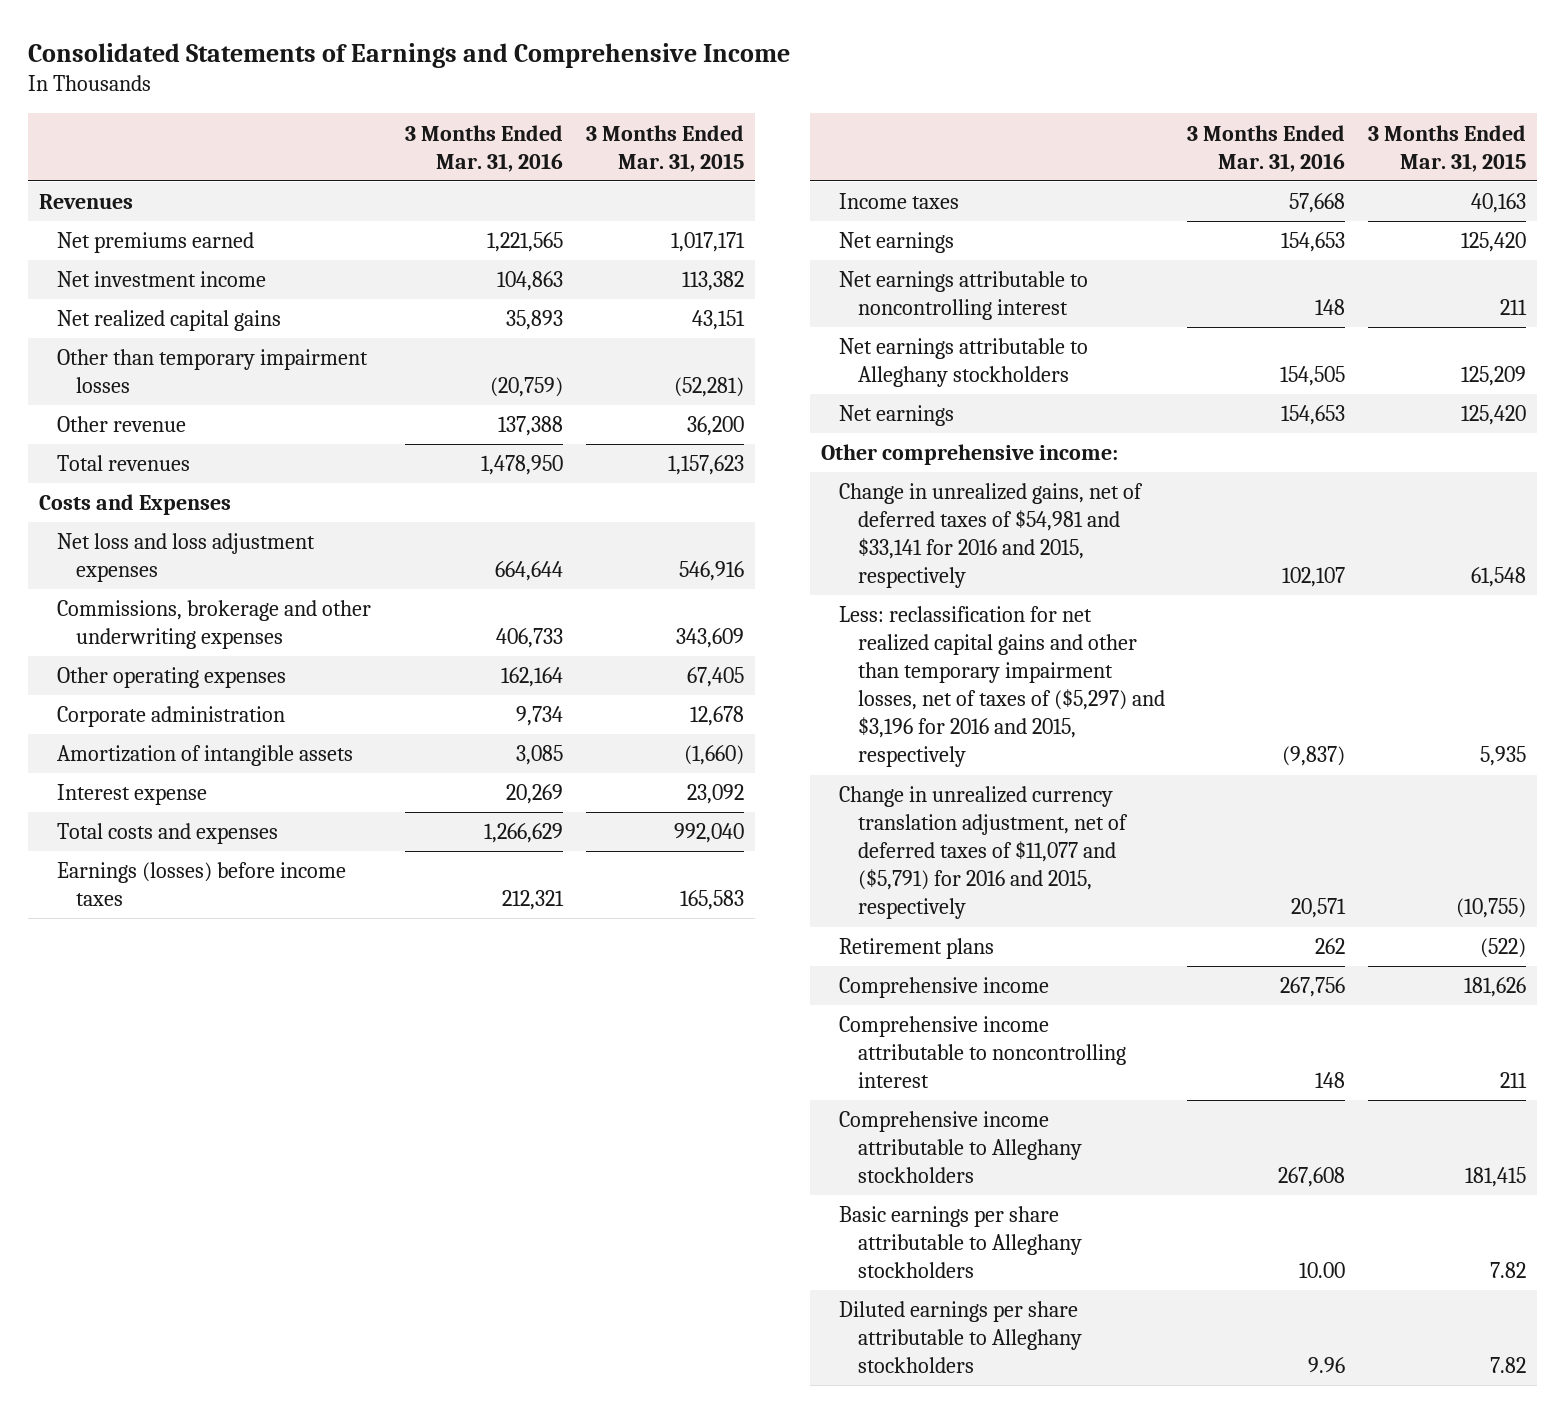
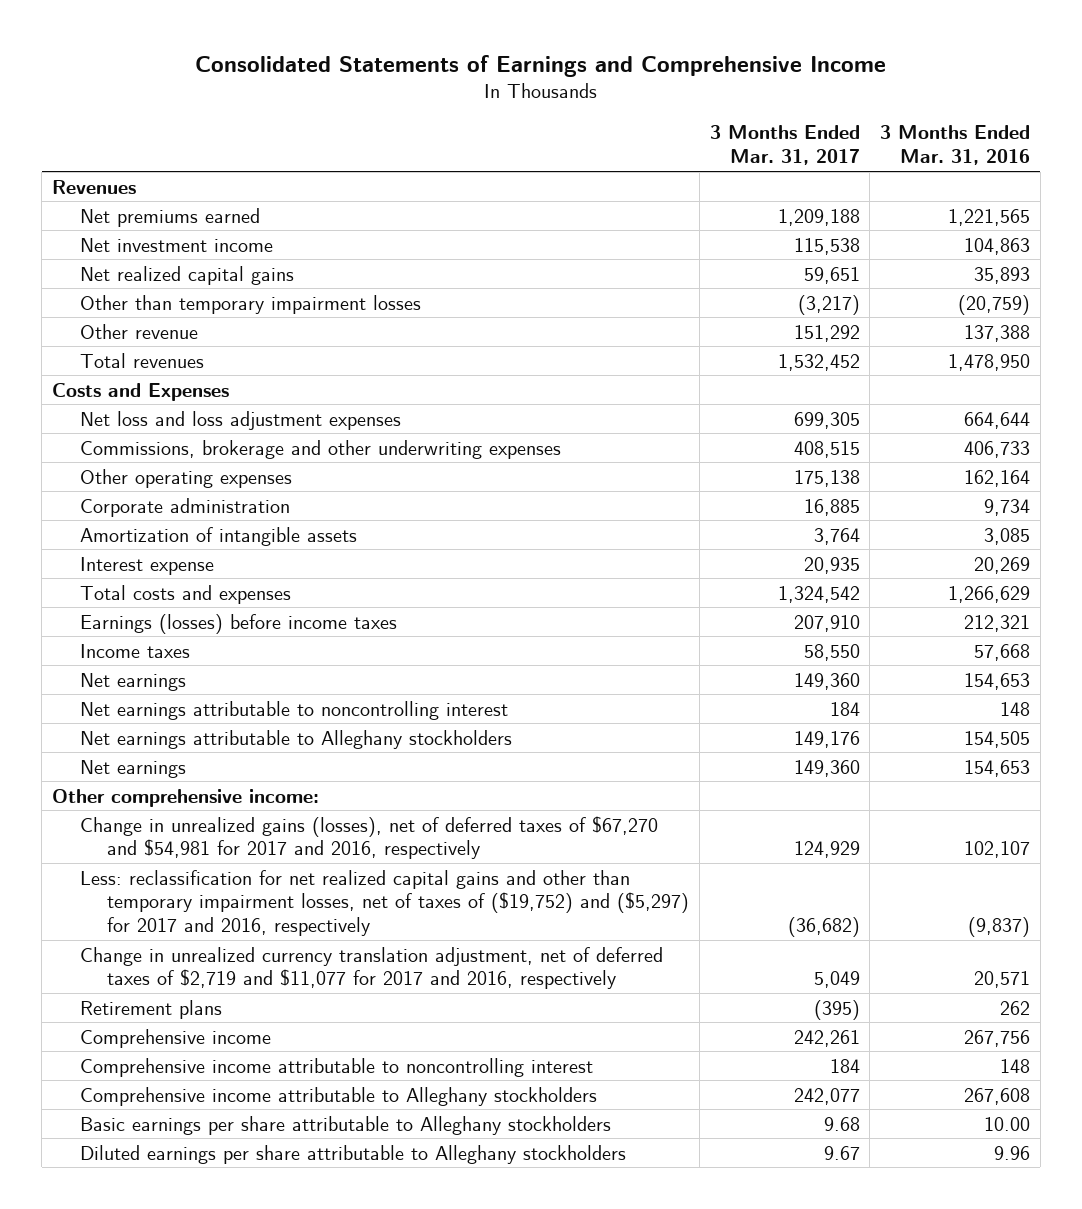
- | 3 Months Ended Mar. 31, 2016 | 3 Months Ended Mar. 31, 2015
+ | 3 Months Ended Mar. 31, 2017 | 3 Months Ended Mar. 31, 2016
- Change in unrealized gains, net of deferred taxes of $54,981 and $33,141 for 2016 and 2015, respectively | 102,107 | 61,548
- Less: reclassification for net realized capital gains and other than temporary impairment losses, net of taxes of ($5,297) and $3,196 for 2016 and 2015, respectively | (9,837) | 5,935
- Change in unrealized currency translation adjustment, net of deferred taxes of $11,077 and ($5,791) for 2016 and 2015, respectively | 20,571 | (10,755)
+ Change in unrealized gains (losses), net of deferred taxes of $67,270 and $54,981 for 2017 and 2016, respectively | 124,929 | 102,107
+ Less: reclassification for net realized capital gains and other than temporary impairment losses, net of taxes of ($19,752) and ($5,297) for 2017 and 2016, respectively | (36,682) | (9,837)
+ Change in unrealized currency translation adjustment, net of deferred taxes of $2,719 and $11,077 for 2017 and 2016, respectively | 5,049 | 20,571

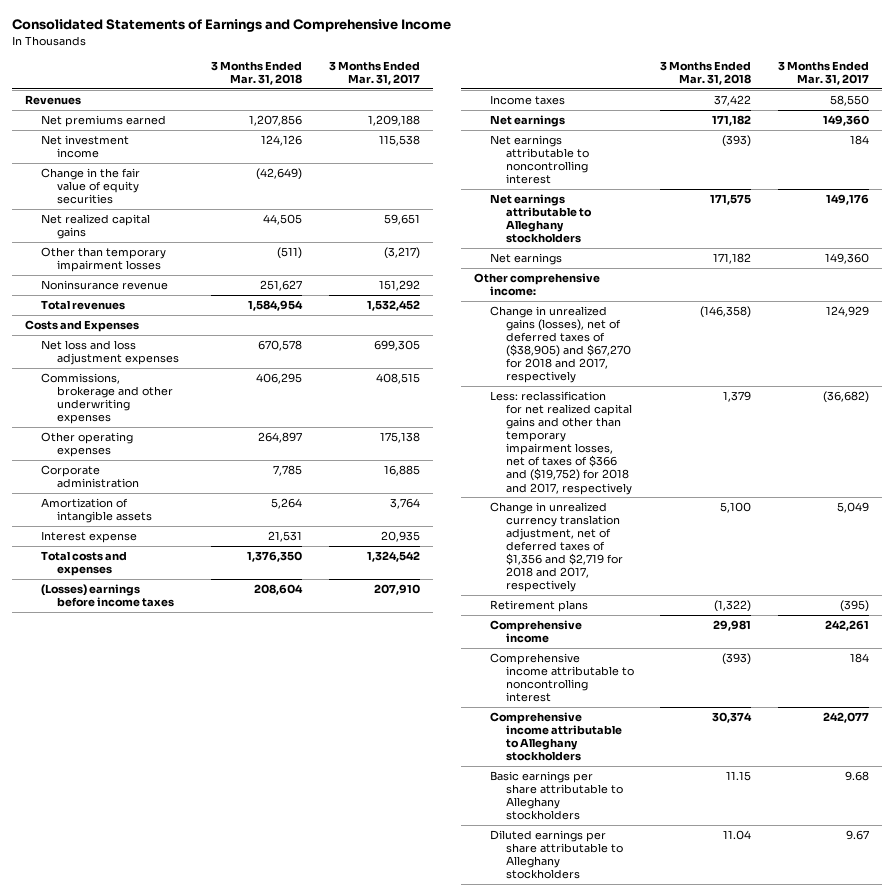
- | 3 Months Ended Mar. 31, 2017 | 3 Months Ended Mar. 31, 2016
+ | 3 Months Ended Mar. 31, 2018 | 3 Months Ended Mar. 31, 2017
+ Change in the fair value of equity securities | (42,649) |
- Other revenue | 151,292 | 137,388
+ Noninsurance revenue | 251,627 | 151,292
- Earnings (losses) before income taxes | 207,910 | 212,321
+ (Losses) earnings before income taxes | 208,604 | 207,910
- Change in unrealized gains (losses), net of deferred taxes of $67,270 and $54,981 for 2017 and 2016, respectively | 124,929 | 102,107
- Less: reclassification for net realized capital gains and other than temporary impairment losses, net of taxes of ($19,752) and ($5,297) for 2017 and 2016, respectively | (36,682) | (9,837)
- Change in unrealized currency translation adjustment, net of deferred taxes of $2,719 and $11,077 for 2017 and 2016, respectively | 5,049 | 20,571
+ Change in unrealized gains (losses), net of deferred taxes of ($38,905) and $67,270 for 2018 and 2017, respectively | (146,358) | 124,929
+ Less: reclassification for net realized capital gains and other than temporary impairment losses, net of taxes of $366 and ($19,752) for 2018 and 2017, respectively | 1,379 | (36,682)
+ Change in unrealized currency translation adjustment, net of deferred taxes of $1,356 and $2,719 for 2018 and 2017, respectively | 5,100 | 5,049

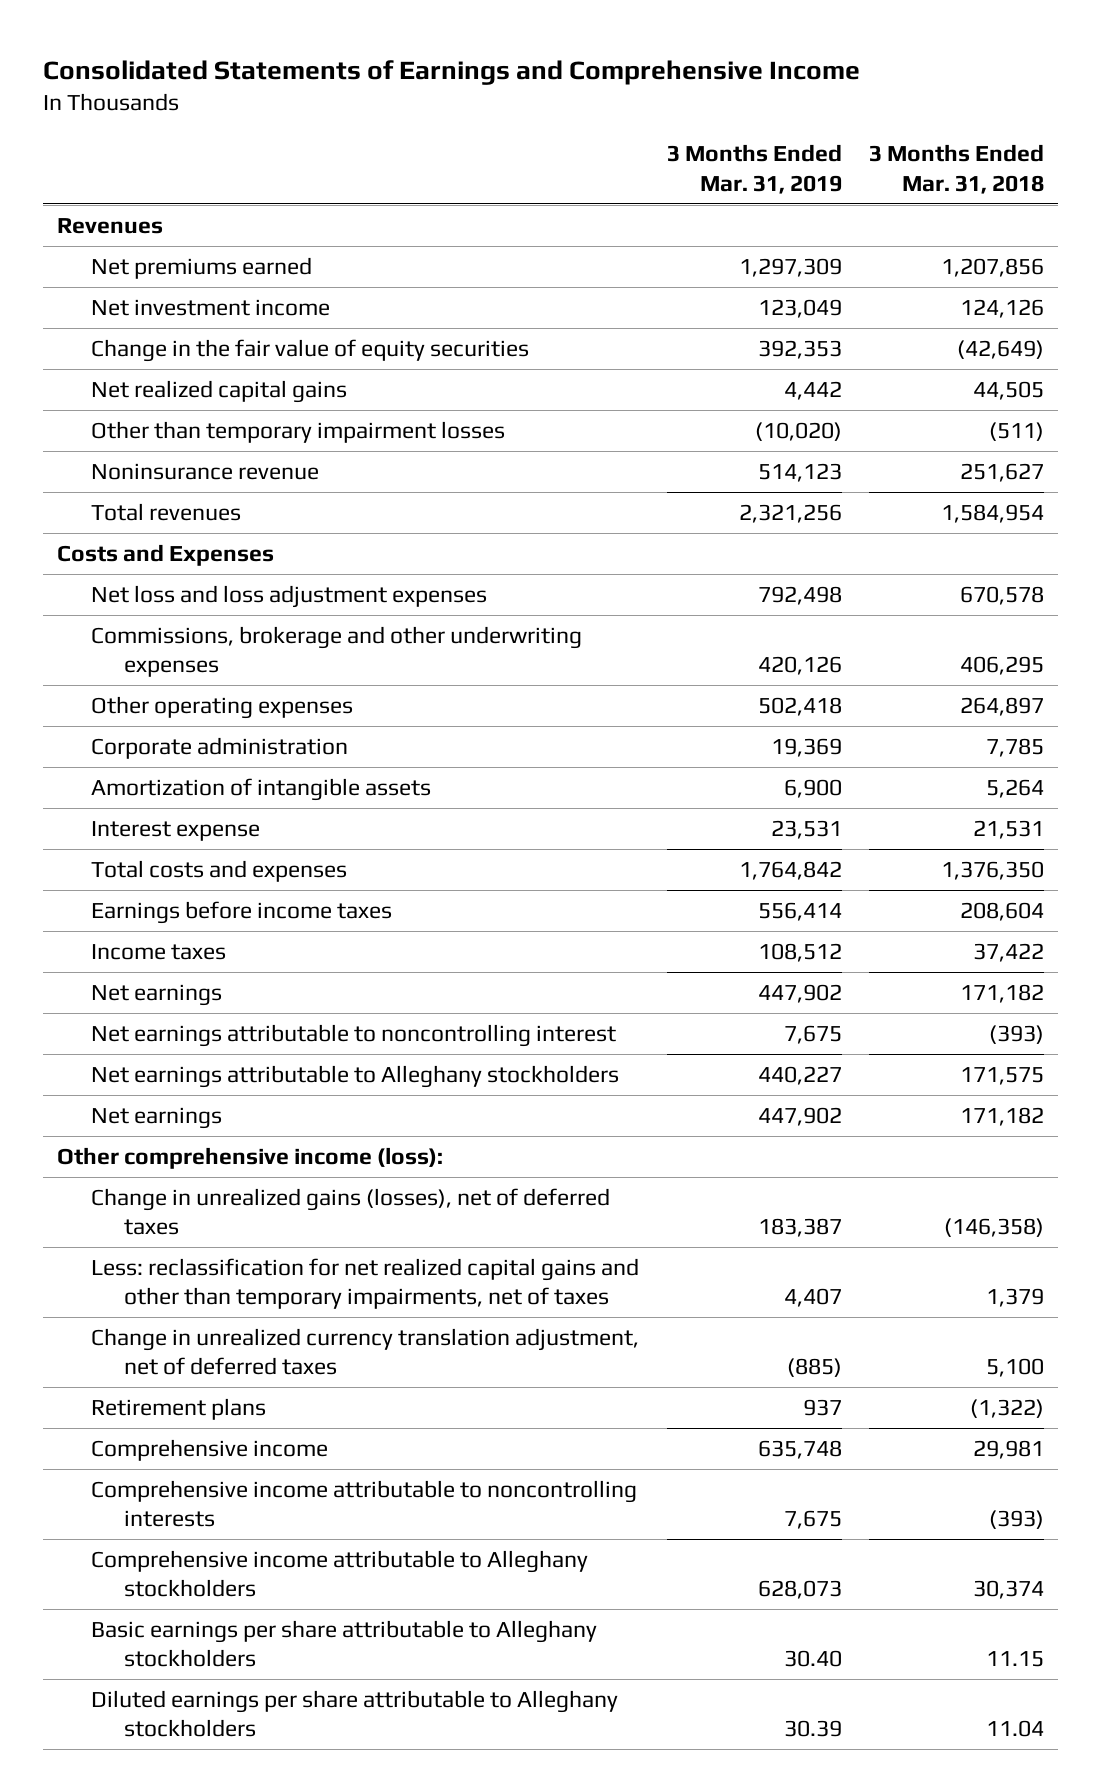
- | 3 Months Ended Mar. 31, 2018 | 3 Months Ended Mar. 31, 2017
+ | 3 Months Ended Mar. 31, 2019 | 3 Months Ended Mar. 31, 2018
- (Losses) earnings before income taxes | 208,604 | 207,910
+ Earnings before income taxes | 556,414 | 208,604
- Other comprehensive income:
- Change in unrealized gains (losses), net of deferred taxes of ($38,905) and $67,270 for 2018 and 2017, respectively | (146,358) | 124,929
- Less: reclassification for net realized capital gains and other than temporary impairment losses, net of taxes of $366 and ($19,752) for 2018 and 2017, respectively | 1,379 | (36,682)
- Change in unrealized currency translation adjustment, net of deferred taxes of $1,356 and $2,719 for 2018 and 2017, respectively | 5,100 | 5,049
+ Other comprehensive income (loss):
+ Change in unrealized gains (losses), net of deferred taxes | 183,387 | (146,358)
+ Less: reclassification for net realized capital gains and other than temporary impairments, net of taxes | 4,407 | 1,379
+ Change in unrealized currency translation adjustment, net of deferred taxes | (885) | 5,100
- Comprehensive income attributable to noncontrolling interest | (393) | 184
+ Comprehensive income attributable to noncontrolling interests | 7,675 | (393)

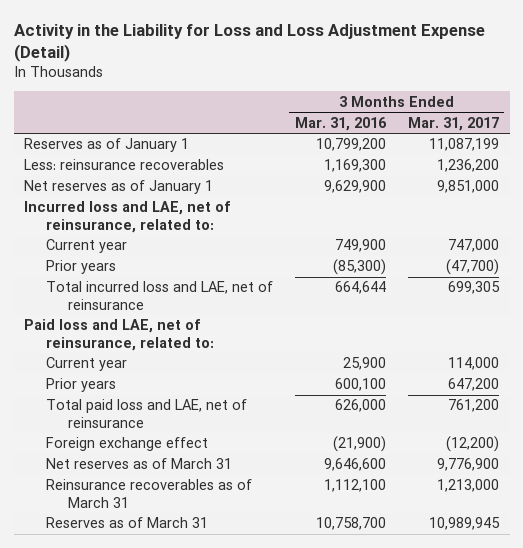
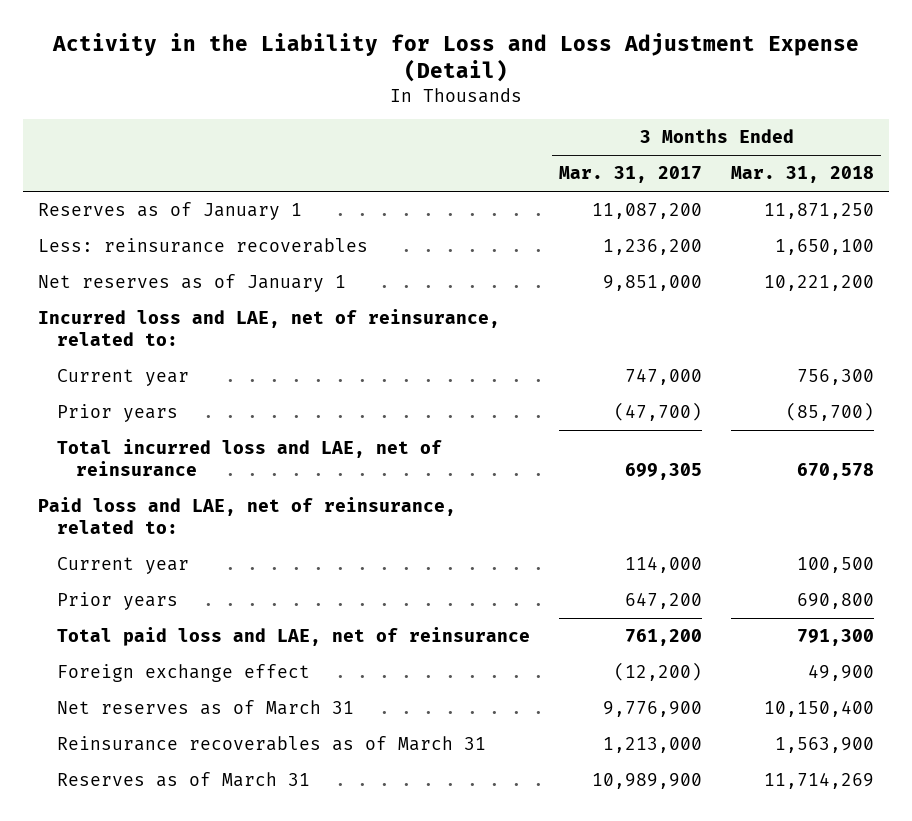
- | 3 Months Ended Mar. 31, 2016 | 3 Months Ended Mar. 31, 2017
+ | 3 Months Ended Mar. 31, 2017 | 3 Months Ended Mar. 31, 2018
- Reserves as of January 1 | 10,799,200 | 11,087,199
+ Reserves as of January 1 | 11,087,200 | 11,871,250
- Reserves as of March 31 | 10,758,700 | 10,989,945
+ Reserves as of March 31 | 10,989,900 | 11,714,269

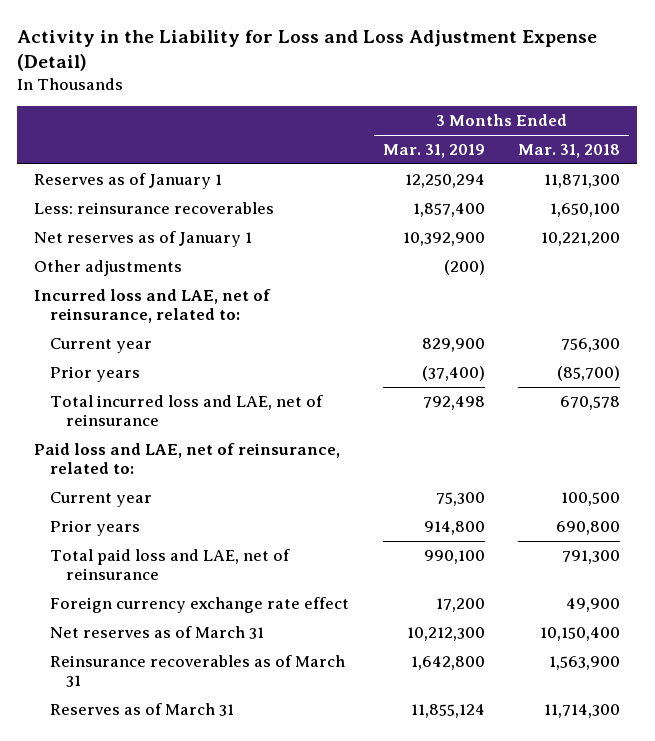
- | 3 Months Ended Mar. 31, 2017 | 3 Months Ended Mar. 31, 2018
+ | 3 Months Ended Mar. 31, 2019 | 3 Months Ended Mar. 31, 2018
- Reserves as of January 1 | 11,087,200 | 11,871,250
+ Reserves as of January 1 | 12,250,294 | 11,871,300
+ Other adjustments | (200) |
- Foreign exchange effect | (12,200) | 49,900
+ Foreign currency exchange rate effect | 17,200 | 49,900
- Reserves as of March 31 | 10,989,900 | 11,714,269
+ Reserves as of March 31 | 11,855,124 | 11,714,300

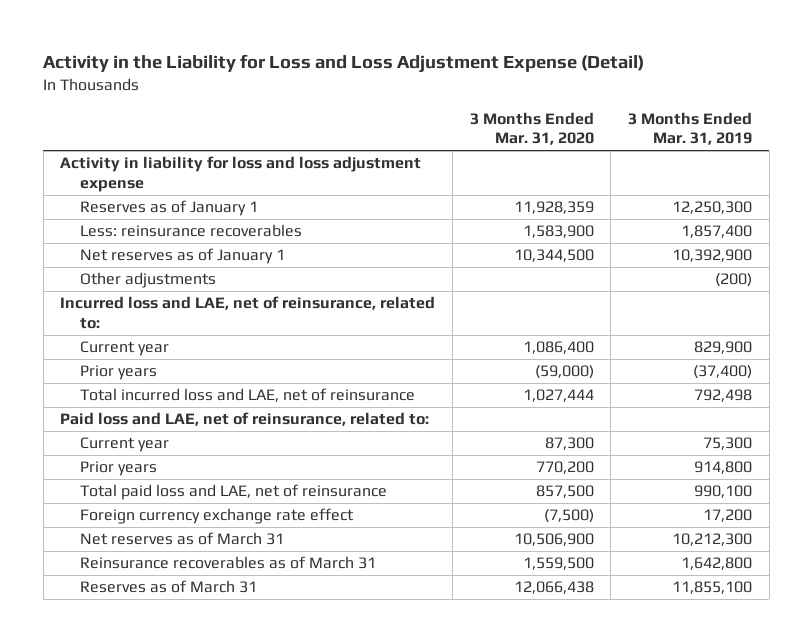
- | 3 Months Ended Mar. 31, 2019 | 3 Months Ended Mar. 31, 2018
+ | 3 Months Ended Mar. 31, 2020 | 3 Months Ended Mar. 31, 2019
- Reserves as of January 1 | 12,250,294 | 11,871,300
+ Activity in liability for loss and loss adjustment expense
+ Reserves as of January 1 | 11,928,359 | 12,250,300
- Reserves as of March 31 | 11,855,124 | 11,714,300
+ Reserves as of March 31 | 12,066,438 | 11,855,100

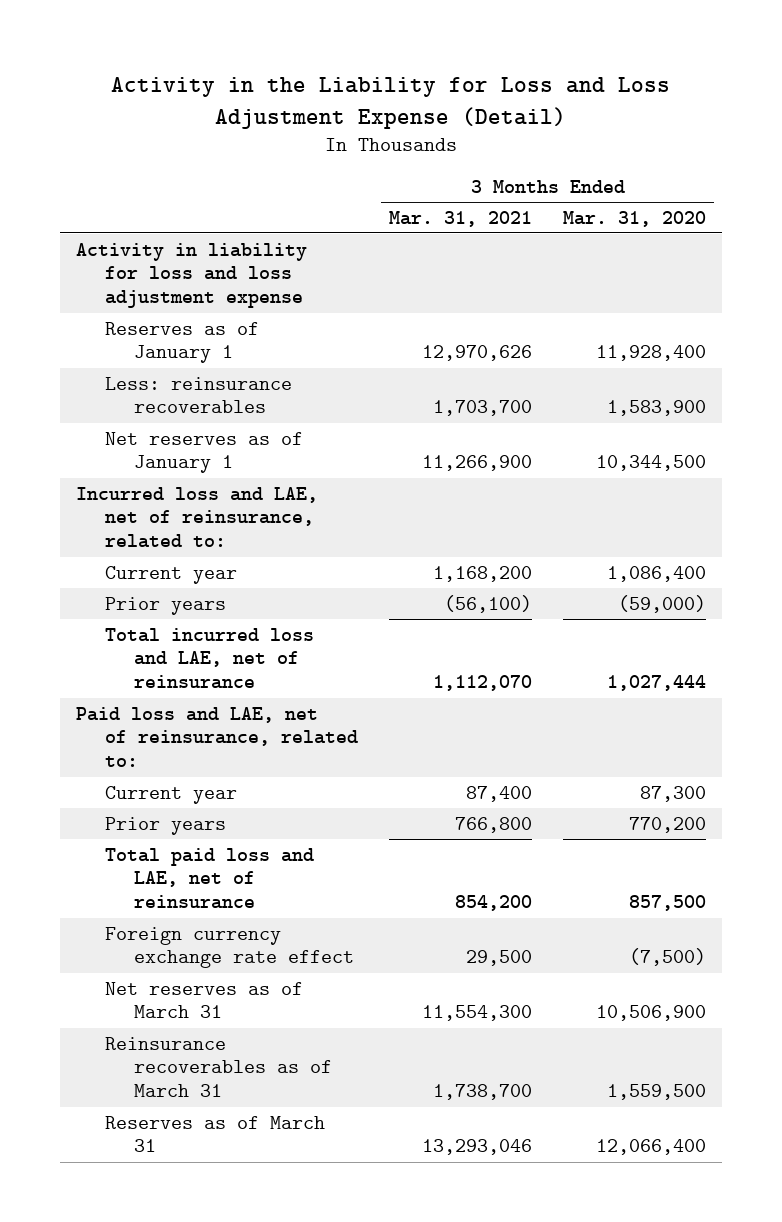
- | 3 Months Ended Mar. 31, 2020 | 3 Months Ended Mar. 31, 2019
+ | 3 Months Ended Mar. 31, 2021 | 3 Months Ended Mar. 31, 2020
- Reserves as of January 1 | 11,928,359 | 12,250,300
+ Reserves as of January 1 | 12,970,626 | 11,928,400
- Other adjustments | | (200)
- Reserves as of March 31 | 12,066,438 | 11,855,100
+ Reserves as of March 31 | 13,293,046 | 12,066,400

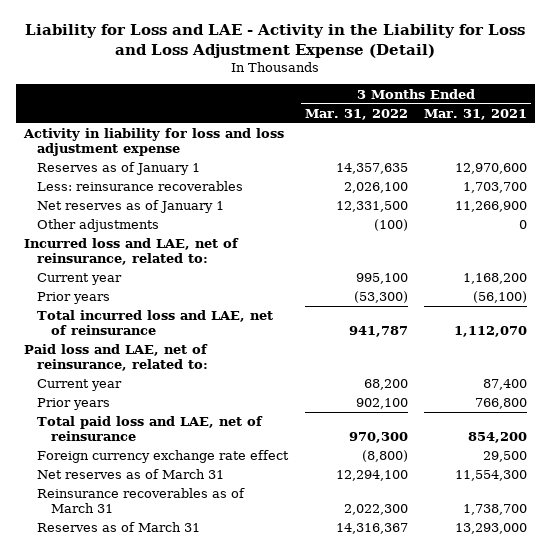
- Activity in the Liability for Loss and Loss Adjustment Expense (Detail)
+ Liability for Loss and LAE - Activity in the Liability for Loss and Loss Adjustment Expense (Detail)
- | 3 Months Ended Mar. 31, 2021 | 3 Months Ended Mar. 31, 2020
+ | 3 Months Ended Mar. 31, 2022 | 3 Months Ended Mar. 31, 2021
- Reserves as of January 1 | 12,970,626 | 11,928,400
+ Reserves as of January 1 | 14,357,635 | 12,970,600
+ Other adjustments | (100) | 0
- Reserves as of March 31 | 13,293,046 | 12,066,400
+ Reserves as of March 31 | 14,316,367 | 13,293,000

